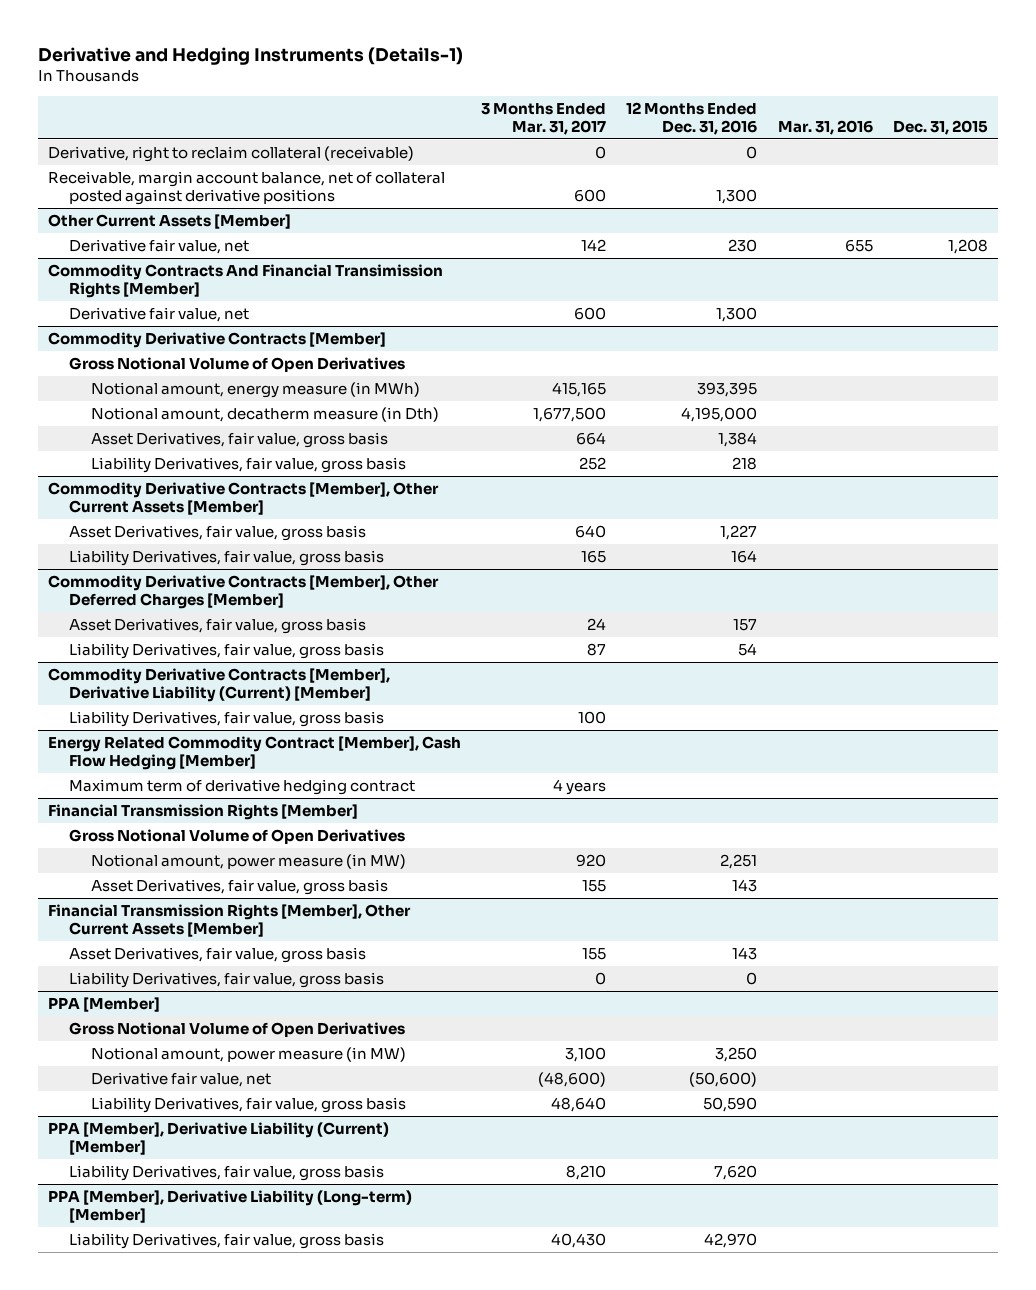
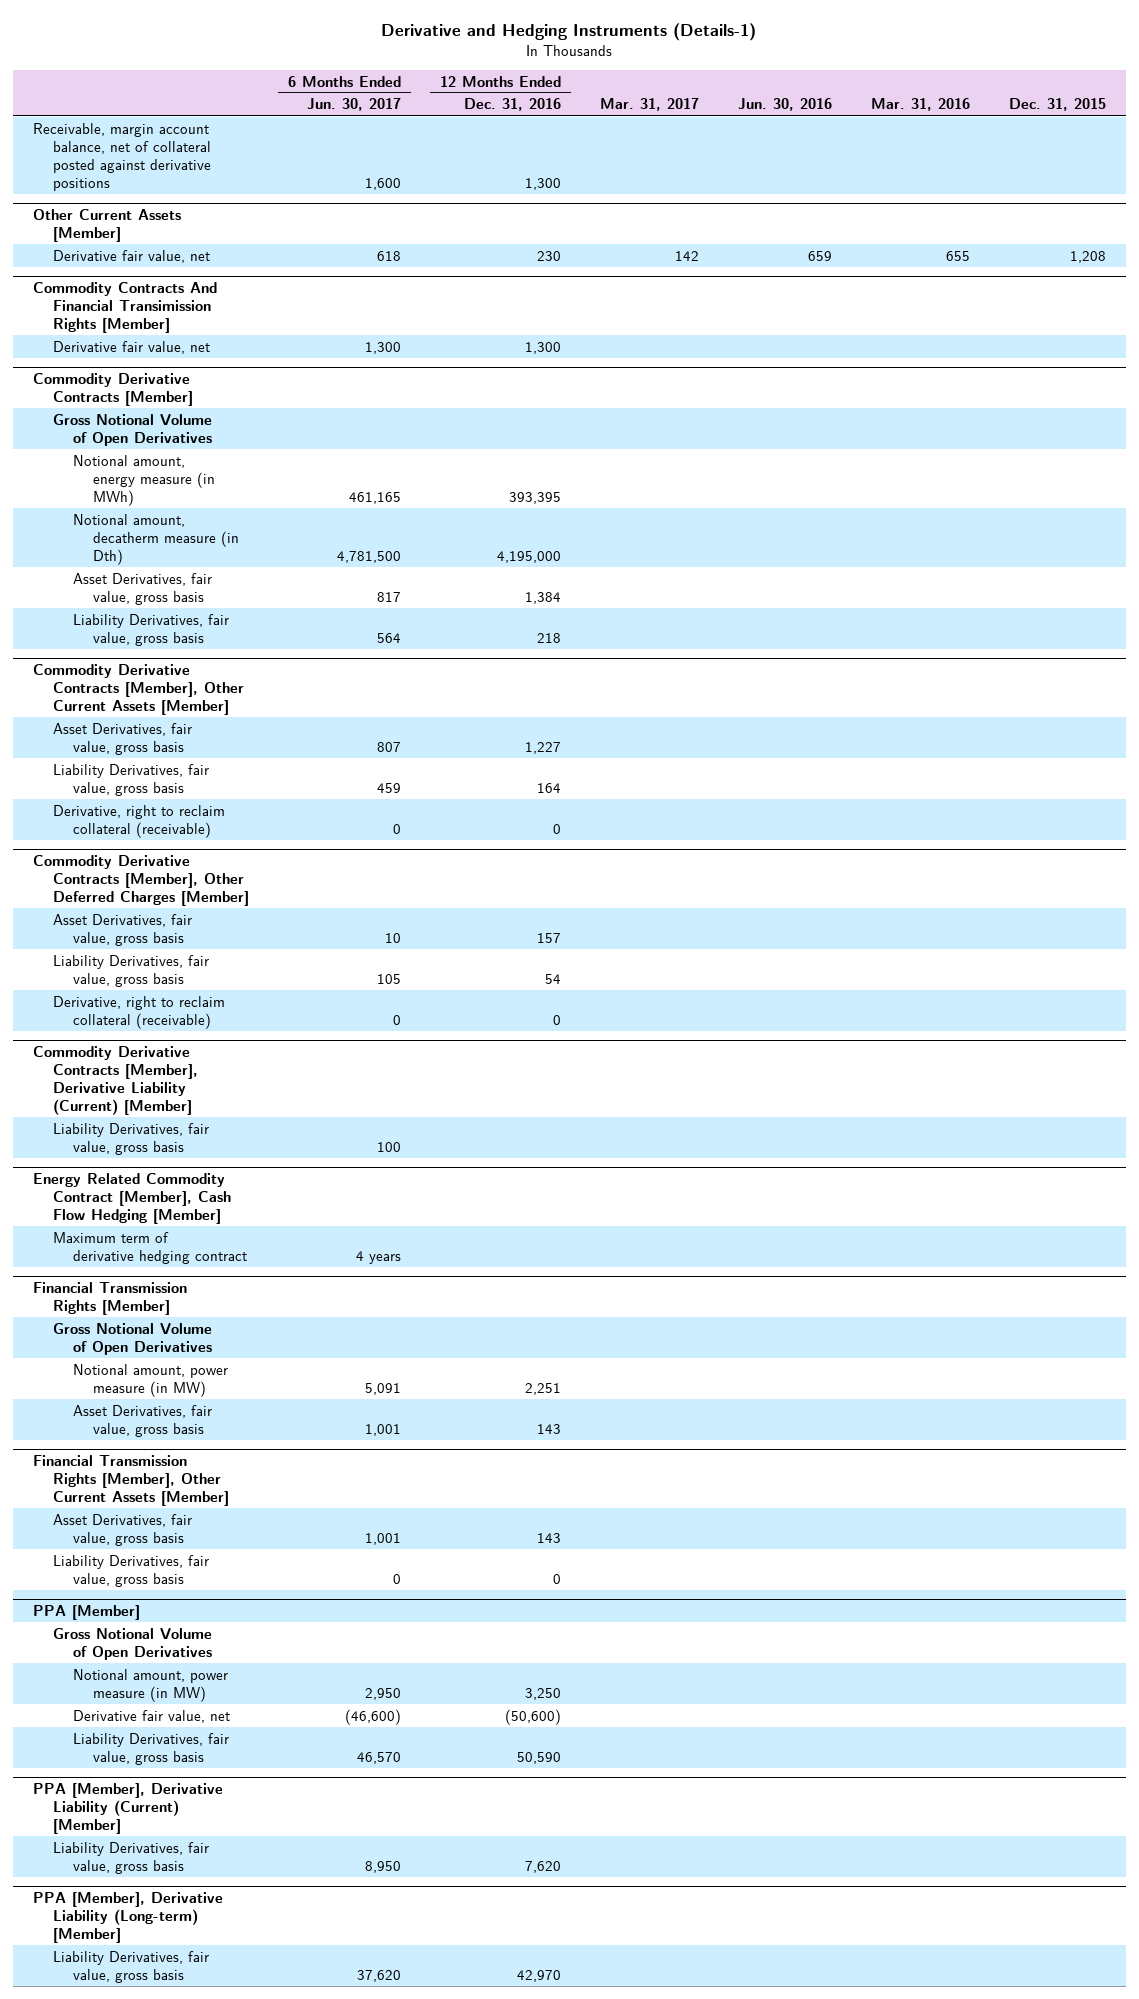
- | 3 Months Ended Mar. 31, 2017 | 12 Months Ended Dec. 31, 2016 | Mar. 31, 2016 | Dec. 31, 2015
+ | 6 Months Ended Jun. 30, 2017 | 12 Months Ended Dec. 31, 2016 | Mar. 31, 2017 | Jun. 30, 2016 | Mar. 31, 2016 | Dec. 31, 2015
- Derivative, right to reclaim collateral (receivable) | 0 | 0 | |
@ Commodity Derivative Contracts [Member], Other Current Assets [Member]
+ Derivative, right to reclaim collateral (receivable) | 0 | 0 | | | |
@ Commodity Derivative Contracts [Member], Other Deferred Charges [Member]
+ Derivative, right to reclaim collateral (receivable) | 0 | 0 | | | |

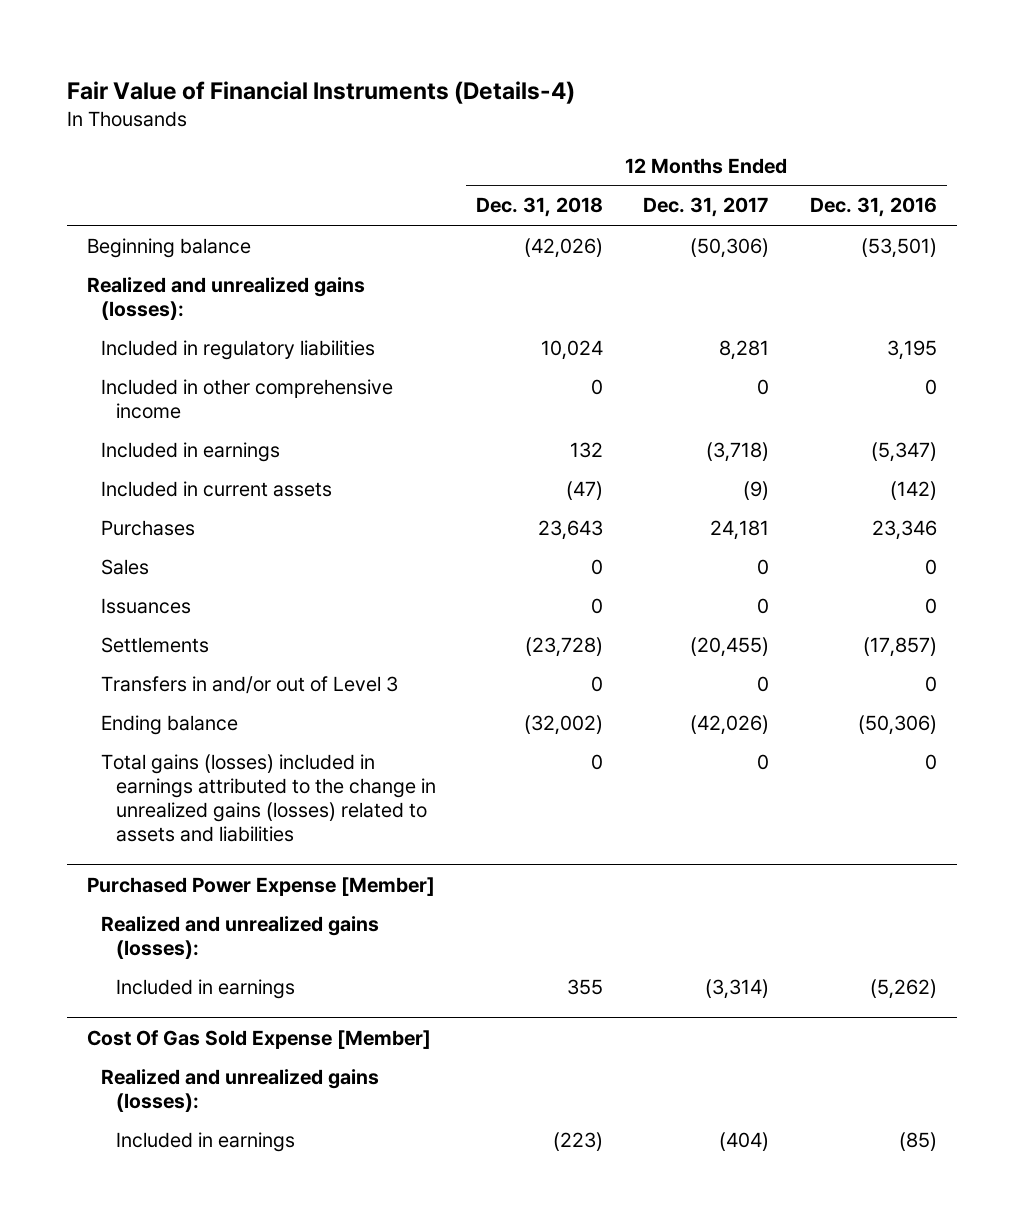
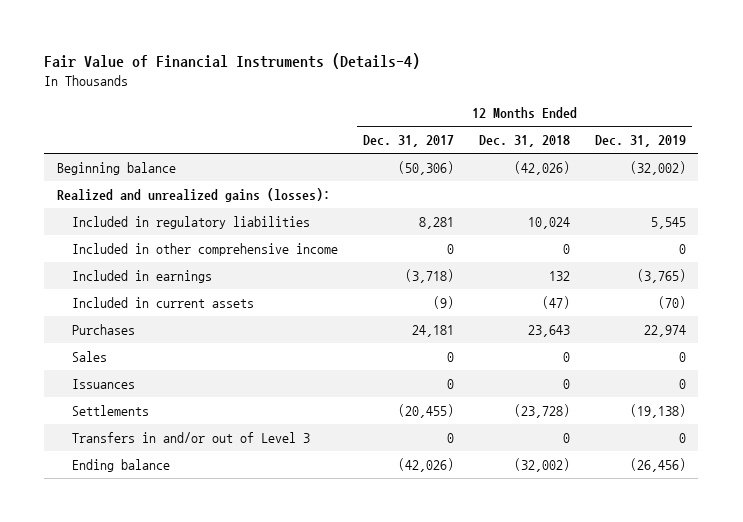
- | 12 Months Ended Dec. 31, 2018 | 12 Months Ended Dec. 31, 2017 | 12 Months Ended Dec. 31, 2016
+ | 12 Months Ended Dec. 31, 2017 | 12 Months Ended Dec. 31, 2018 | 12 Months Ended Dec. 31, 2019
- Total gains (losses) included in earnings attributed to the change in unrealized gains (losses) related to assets and liabilities | 0 | 0 | 0
- Purchased Power Expense [Member]
- Realized and unrealized gains (losses):
- Included in earnings | 355 | (3,314) | (5,262)
- Cost Of Gas Sold Expense [Member]
- Realized and unrealized gains (losses):
- Included in earnings | (223) | (404) | (85)

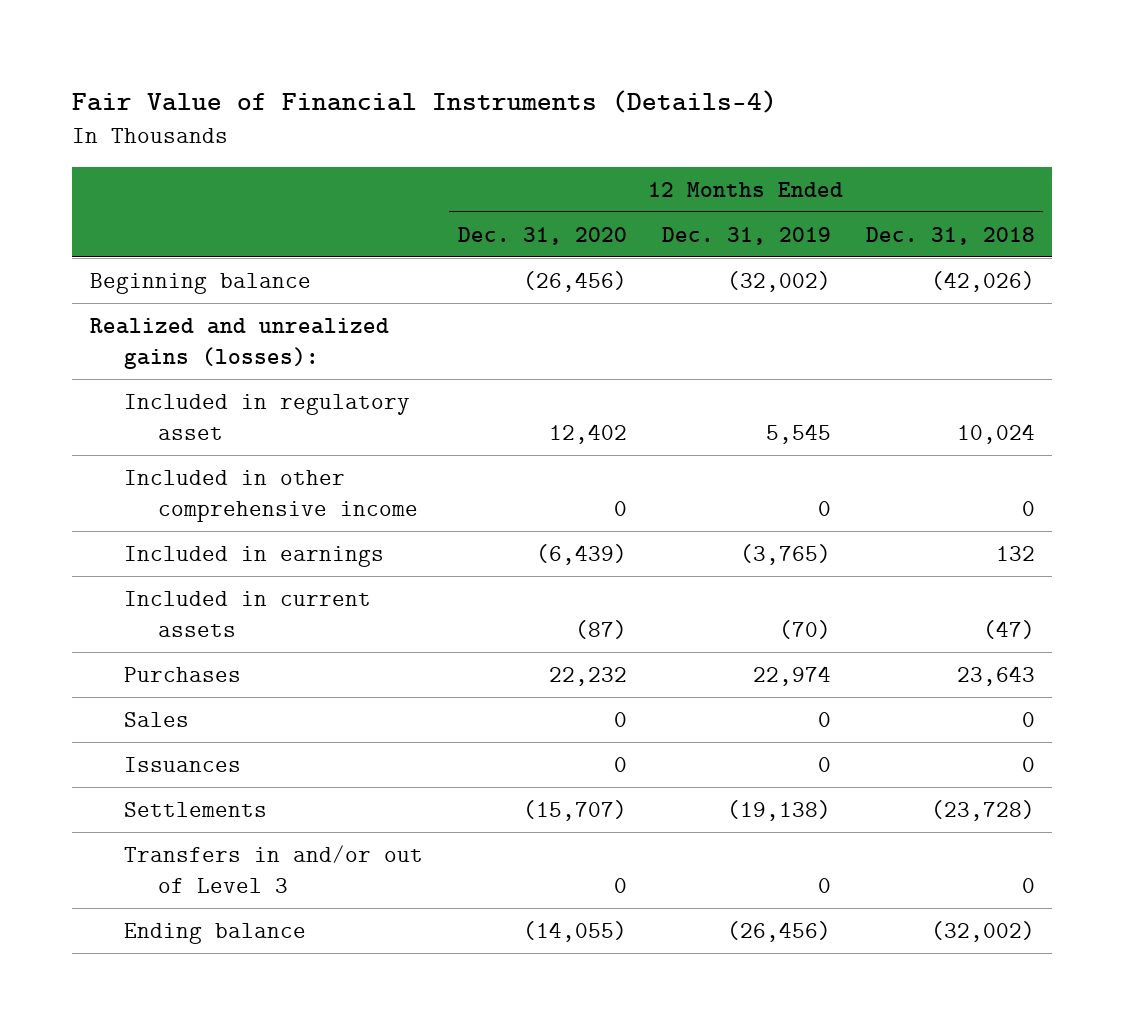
- | 12 Months Ended Dec. 31, 2017 | 12 Months Ended Dec. 31, 2018 | 12 Months Ended Dec. 31, 2019
+ | 12 Months Ended Dec. 31, 2020 | 12 Months Ended Dec. 31, 2019 | 12 Months Ended Dec. 31, 2018
- Included in regulatory liabilities | 8,281 | 10,024 | 5,545
+ Included in regulatory asset | 12,402 | 5,545 | 10,024

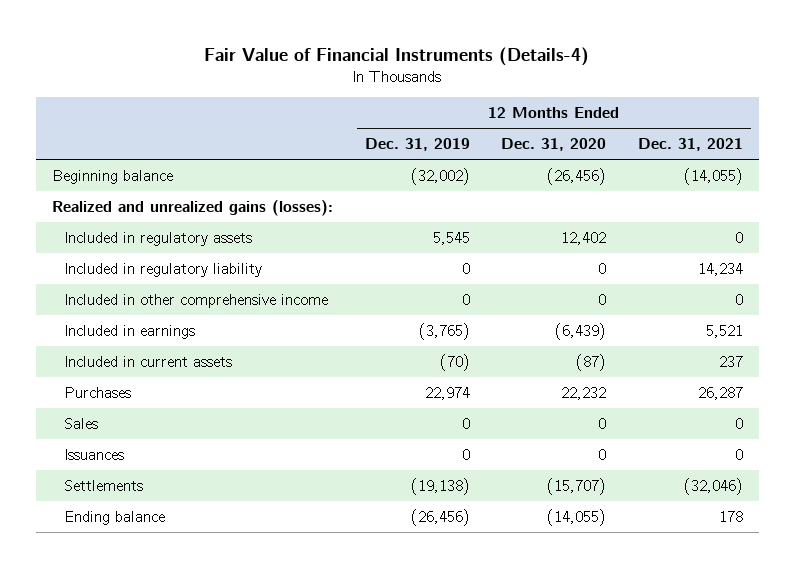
- | 12 Months Ended Dec. 31, 2020 | 12 Months Ended Dec. 31, 2019 | 12 Months Ended Dec. 31, 2018
+ | 12 Months Ended Dec. 31, 2019 | 12 Months Ended Dec. 31, 2020 | 12 Months Ended Dec. 31, 2021
- Included in regulatory asset | 12,402 | 5,545 | 10,024
+ Included in regulatory assets | 5,545 | 12,402 | 0
+ Included in regulatory liability | 0 | 0 | 14,234
- Transfers in and/or out of Level 3 | 0 | 0 | 0

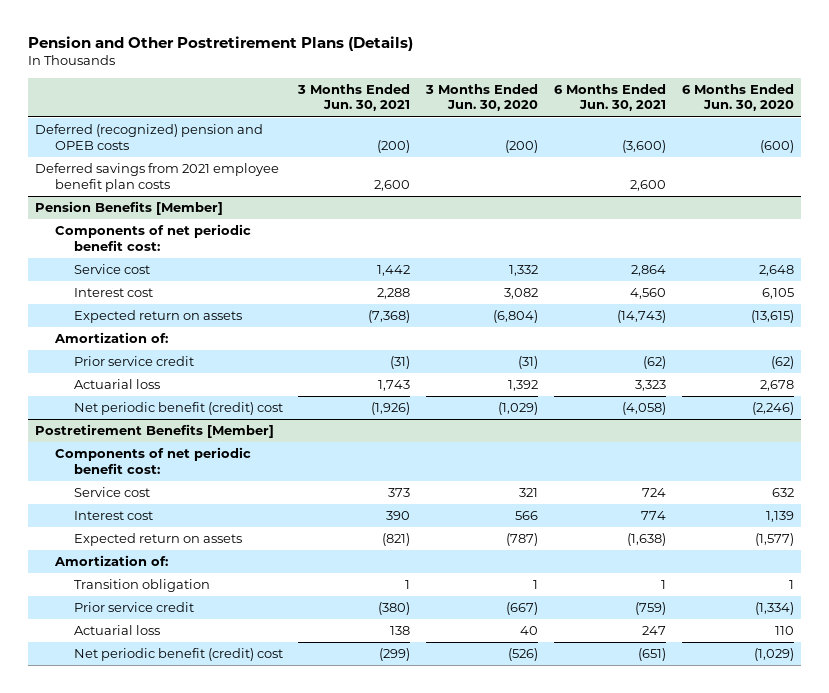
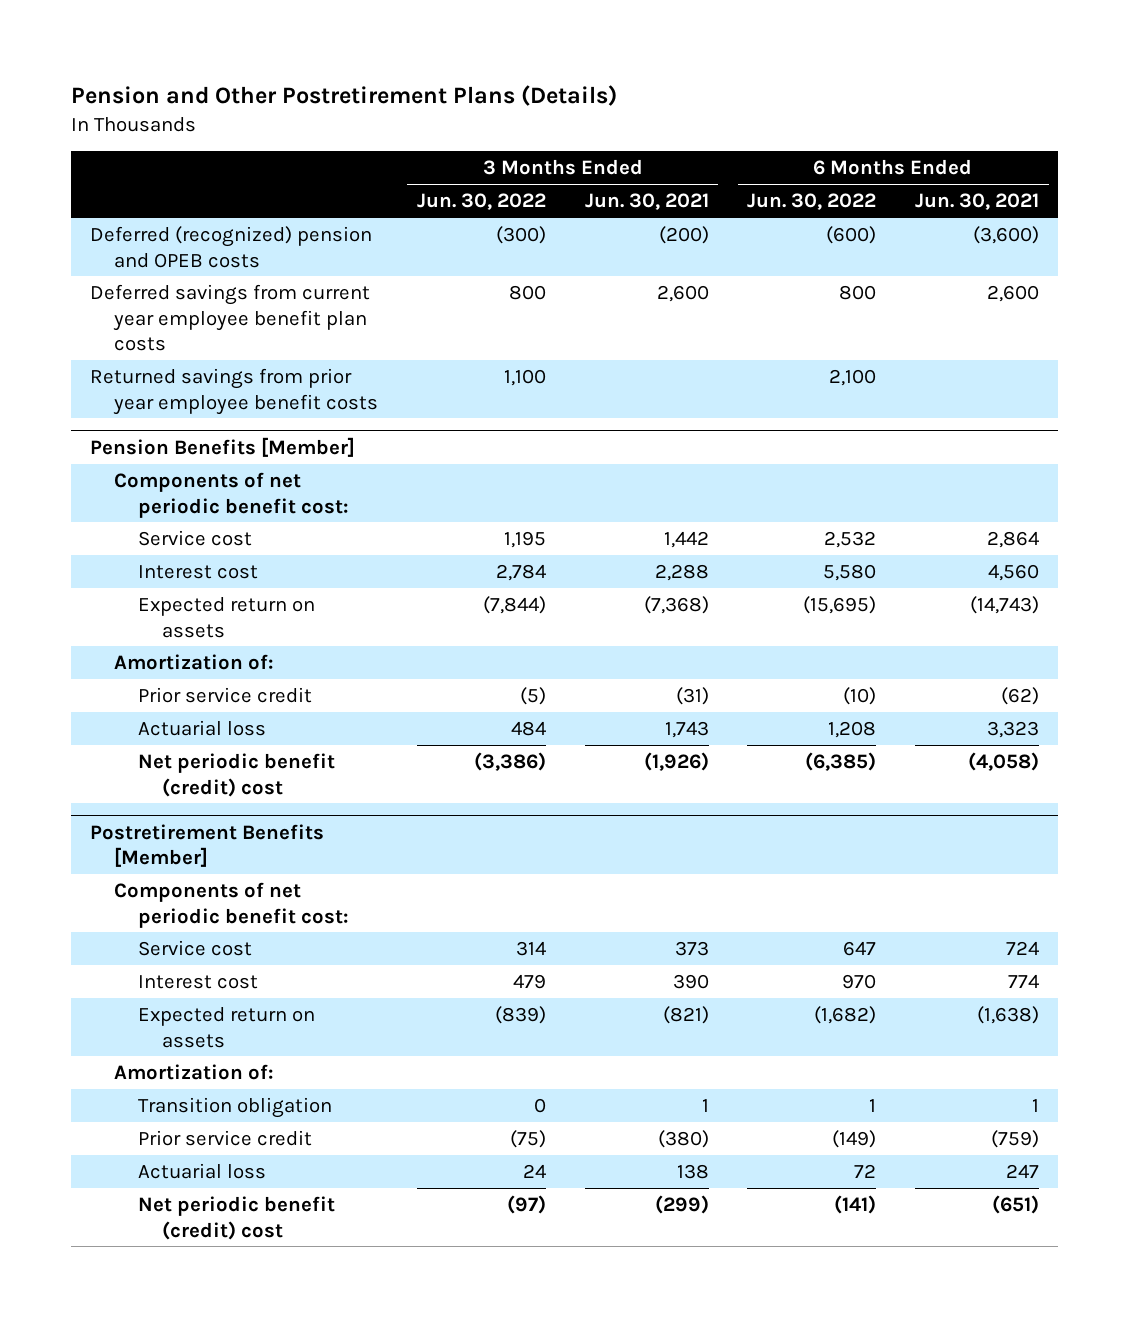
- | 3 Months Ended Jun. 30, 2021 | 3 Months Ended Jun. 30, 2020 | 6 Months Ended Jun. 30, 2021 | 6 Months Ended Jun. 30, 2020
+ | 3 Months Ended Jun. 30, 2022 | 3 Months Ended Jun. 30, 2021 | 6 Months Ended Jun. 30, 2022 | 6 Months Ended Jun. 30, 2021
- Deferred savings from 2021 employee benefit plan costs | 2,600 | | 2,600 |
+ Deferred savings from current year employee benefit plan costs | 800 | 2,600 | 800 | 2,600
+ Returned savings from prior year employee benefit costs | 1,100 | | 2,100 |

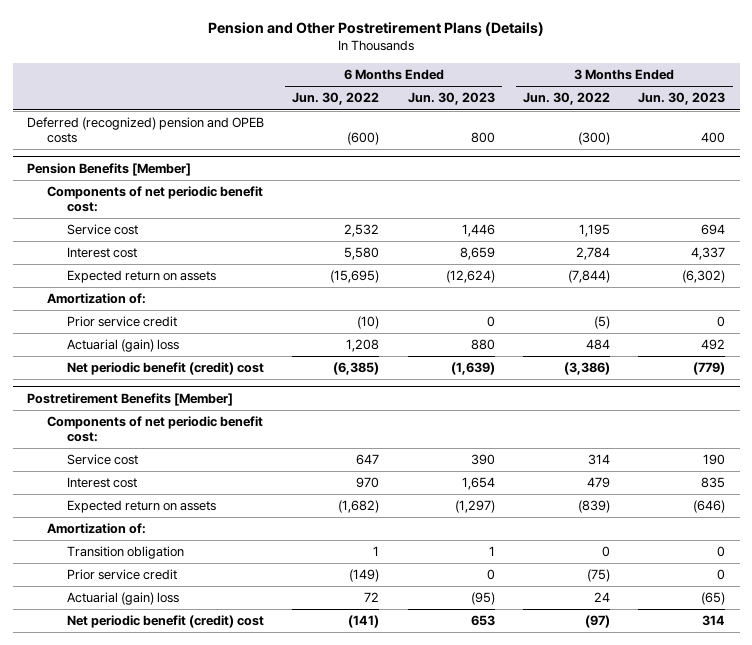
- | 3 Months Ended Jun. 30, 2022 | 3 Months Ended Jun. 30, 2021 | 6 Months Ended Jun. 30, 2022 | 6 Months Ended Jun. 30, 2021
+ | 6 Months Ended Jun. 30, 2022 | 6 Months Ended Jun. 30, 2023 | 3 Months Ended Jun. 30, 2022 | 3 Months Ended Jun. 30, 2023
- Deferred savings from current year employee benefit plan costs | 800 | 2,600 | 800 | 2,600
- Returned savings from prior year employee benefit costs | 1,100 | | 2,100 |
@ Pension Benefits [Member]
- Actuarial loss | 484 | 1,743 | 1,208 | 3,323
+ Actuarial (gain) loss | 1,208 | 880 | 484 | 492
@ Postretirement Benefits [Member]
- Actuarial loss | 24 | 138 | 72 | 247
+ Actuarial (gain) loss | 72 | (95) | 24 | (65)

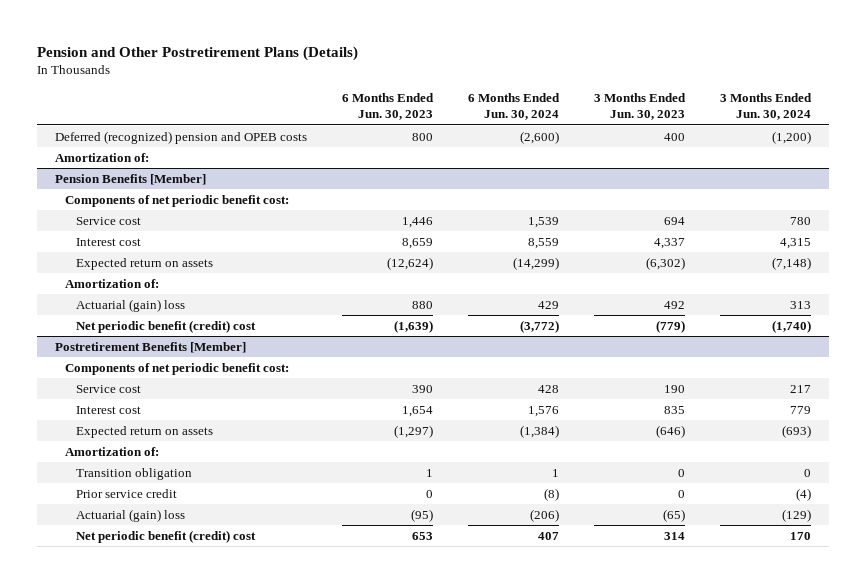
- | 6 Months Ended Jun. 30, 2022 | 6 Months Ended Jun. 30, 2023 | 3 Months Ended Jun. 30, 2022 | 3 Months Ended Jun. 30, 2023
+ | 6 Months Ended Jun. 30, 2023 | 6 Months Ended Jun. 30, 2024 | 3 Months Ended Jun. 30, 2023 | 3 Months Ended Jun. 30, 2024
+ Amortization of:
@ Pension Benefits [Member]
- Prior service credit | (10) | 0 | (5) | 0

